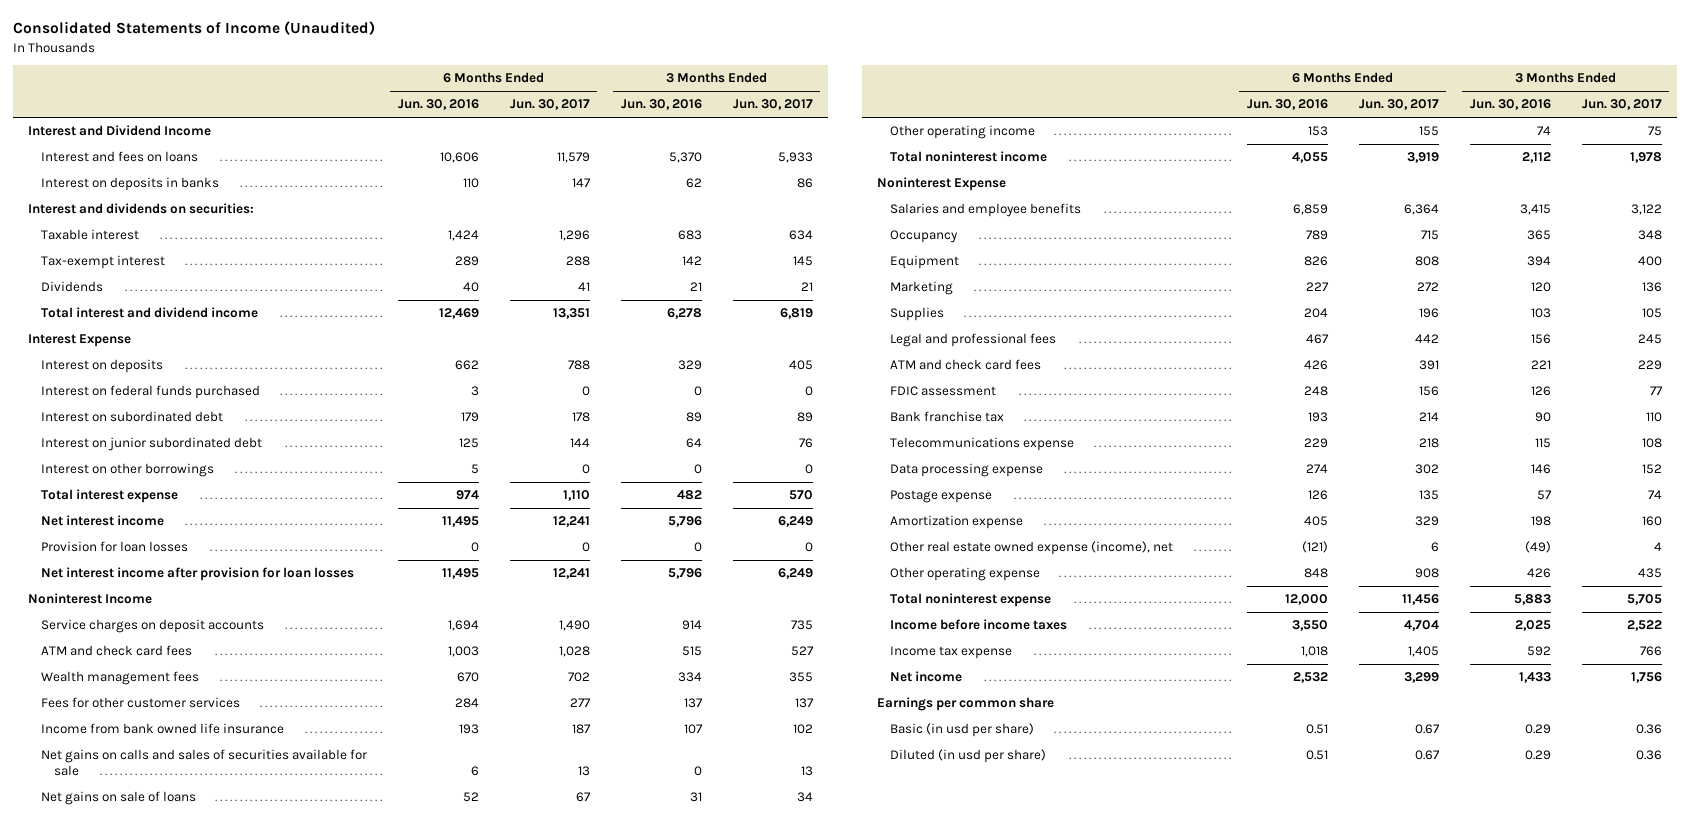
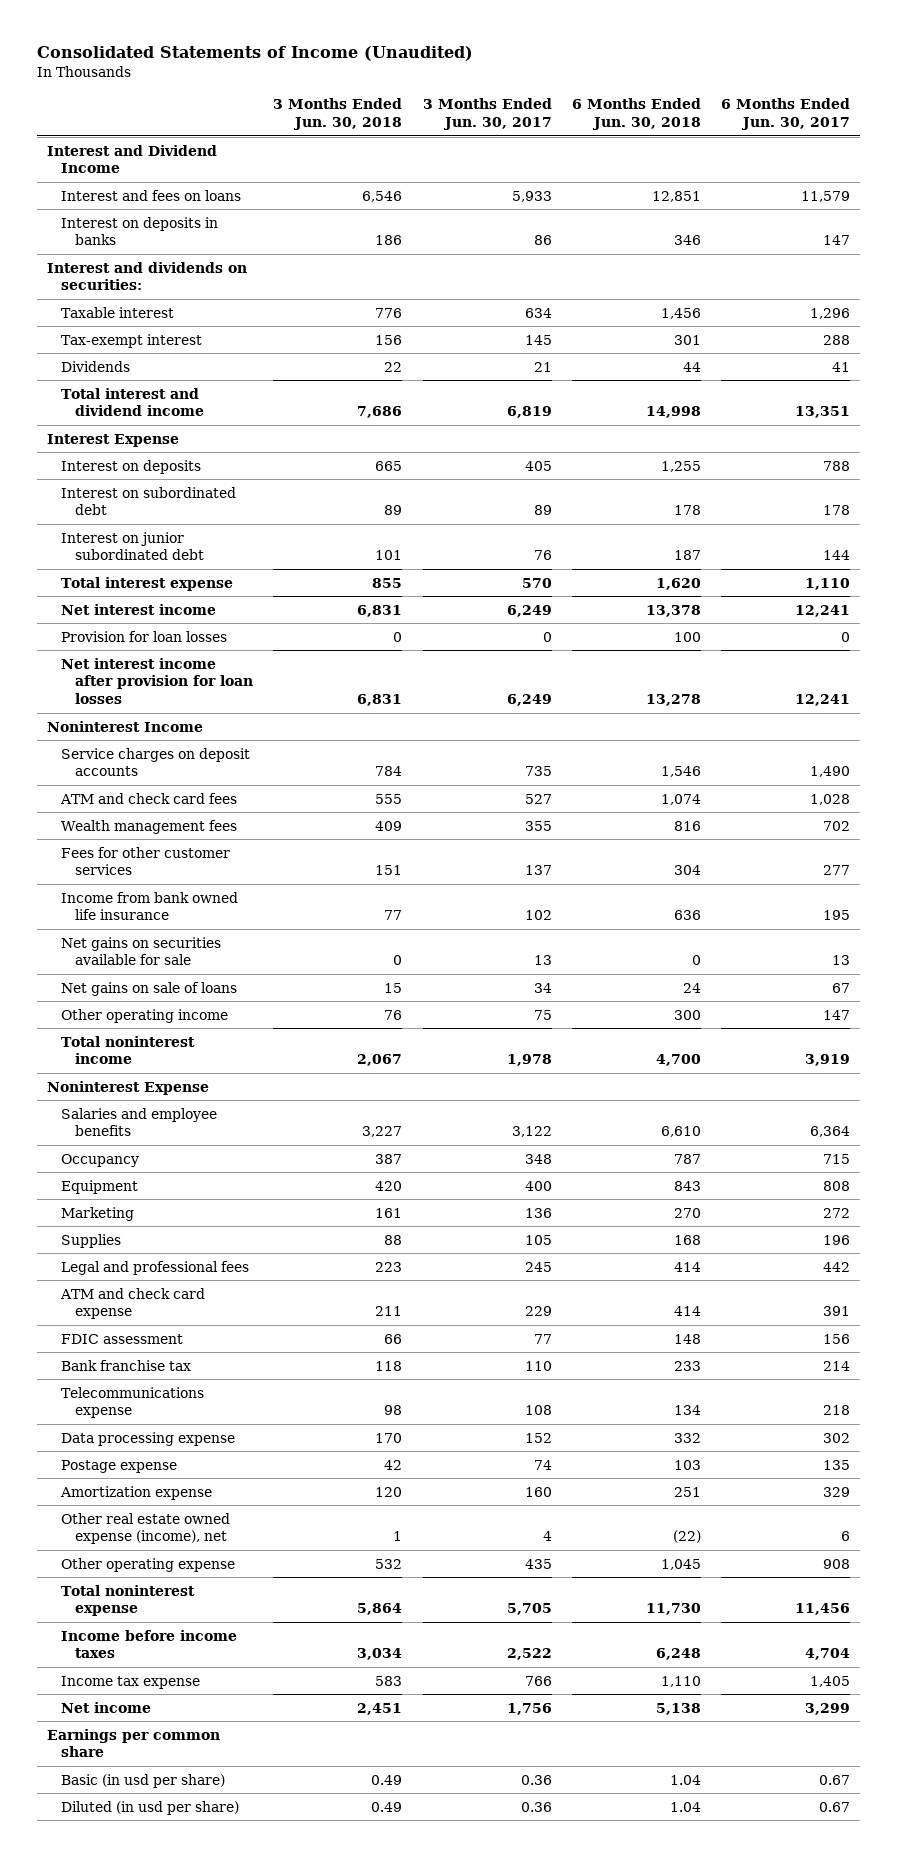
- | 6 Months Ended Jun. 30, 2016 | 6 Months Ended Jun. 30, 2017 | 3 Months Ended Jun. 30, 2016 | 3 Months Ended Jun. 30, 2017
+ | 3 Months Ended Jun. 30, 2018 | 3 Months Ended Jun. 30, 2017 | 6 Months Ended Jun. 30, 2018 | 6 Months Ended Jun. 30, 2017
- Interest on federal funds purchased | 3 | 0 | 0 | 0
- Interest on other borrowings | 5 | 0 | 0 | 0
- Income from bank owned life insurance | 193 | 187 | 107 | 102
- Net gains on calls and sales of securities available for sale | 6 | 13 | 0 | 13
+ Income from bank owned life insurance | 77 | 102 | 636 | 195
+ Net gains on securities available for sale | 0 | 13 | 0 | 13
- Other operating income | 153 | 155 | 74 | 75
+ Other operating income | 76 | 75 | 300 | 147
- ATM and check card fees | 426 | 391 | 221 | 229
+ ATM and check card expense | 211 | 229 | 414 | 391

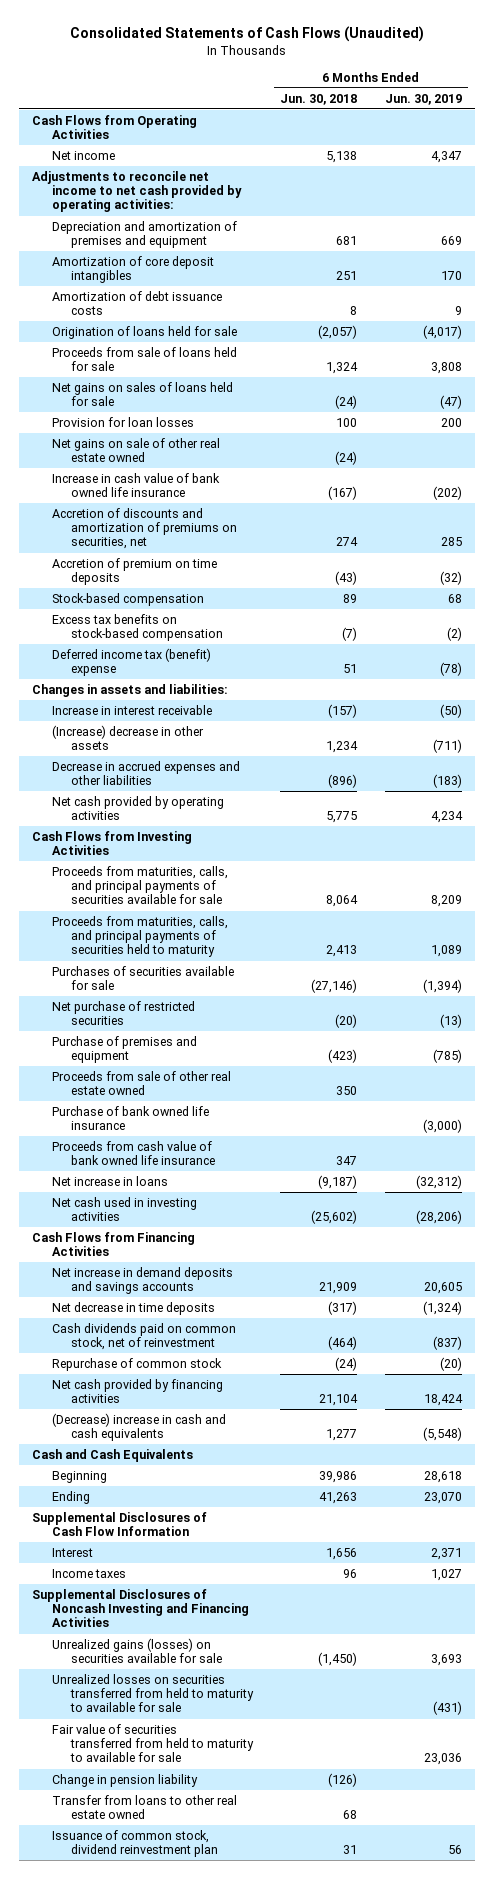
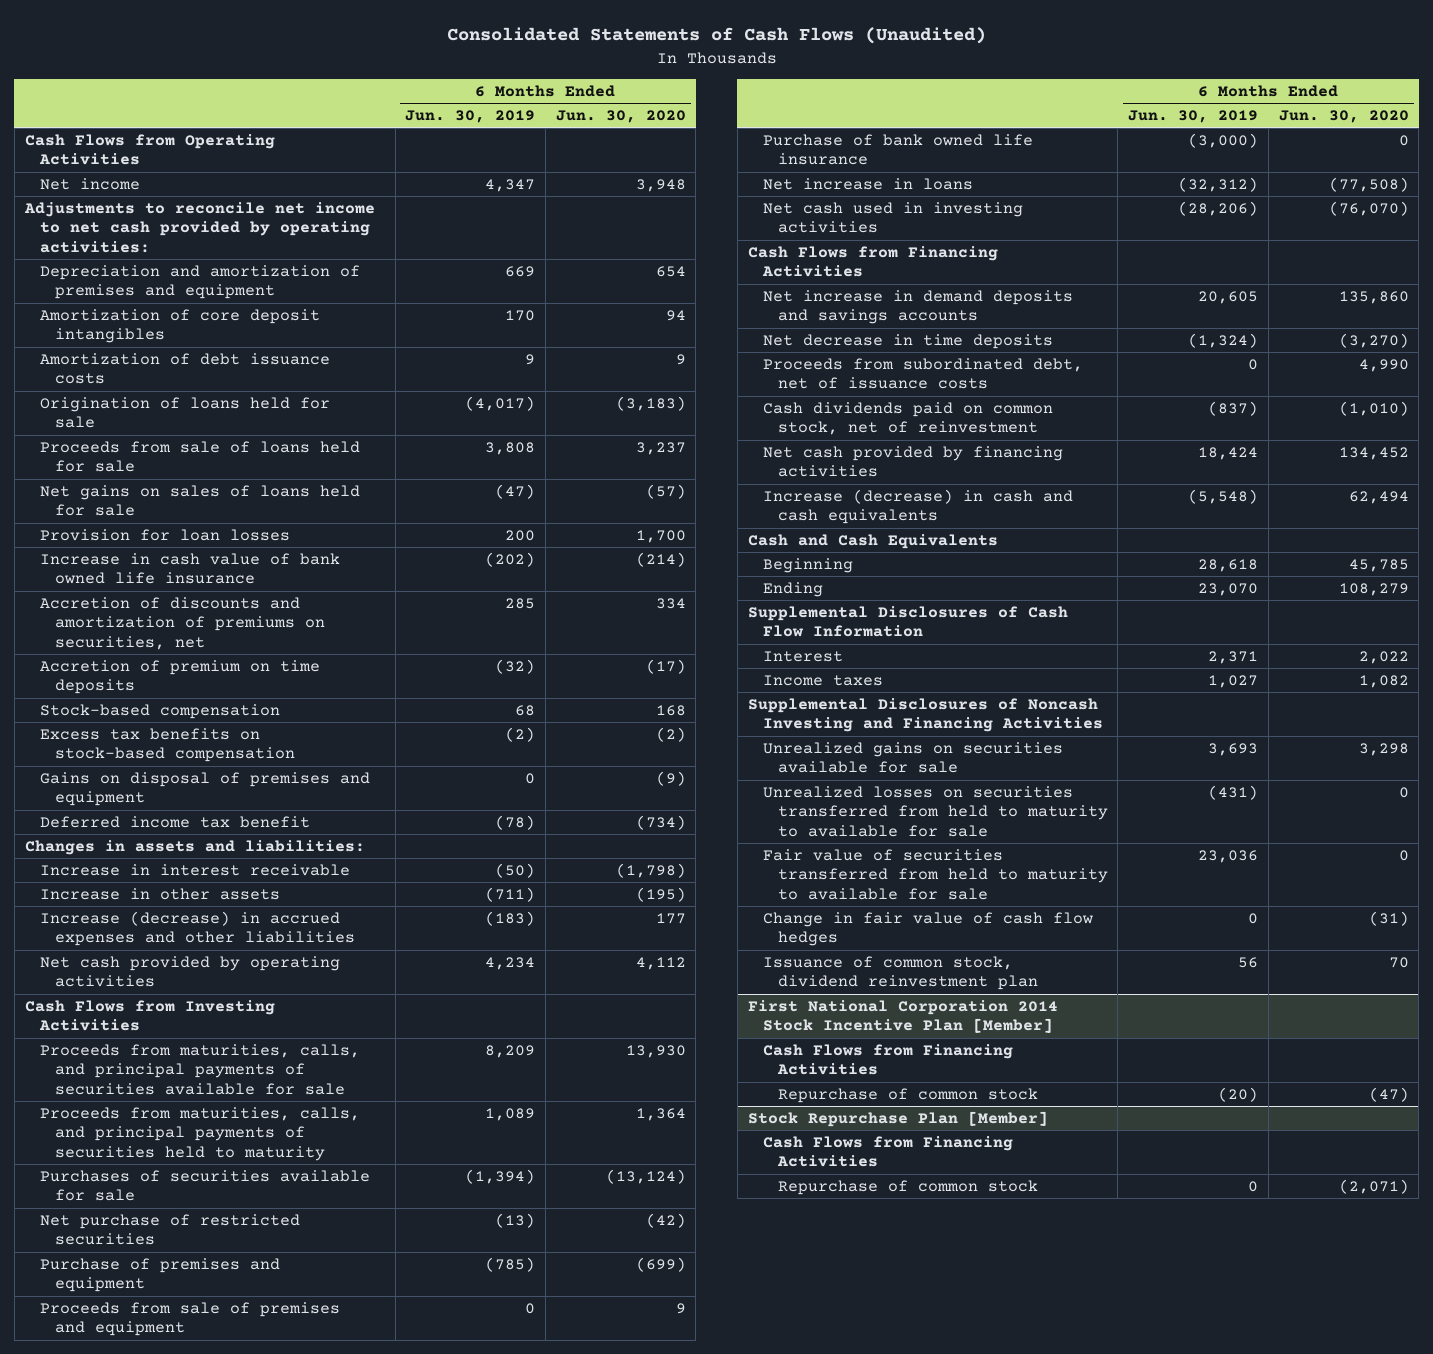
- | 6 Months Ended Jun. 30, 2018 | 6 Months Ended Jun. 30, 2019
+ | 6 Months Ended Jun. 30, 2019 | 6 Months Ended Jun. 30, 2020
- Net gains on sale of other real estate owned | (24) |
- Deferred income tax (benefit) expense | 51 | (78)
+ Gains on disposal of premises and equipment | 0 | (9)
+ Deferred income tax benefit | (78) | (734)
- (Increase) decrease in other assets | 1,234 | (711)
- Decrease in accrued expenses and other liabilities | (896) | (183)
+ Increase in other assets | (711) | (195)
+ Increase (decrease) in accrued expenses and other liabilities | (183) | 177
- Proceeds from sale of other real estate owned | 350 |
+ Proceeds from sale of premises and equipment | 0 | 9
- Proceeds from cash value of bank owned life insurance | 347 |
+ Proceeds from subordinated debt, net of issuance costs | 0 | 4,990
- Repurchase of common stock | (24) | (20)
- (Decrease) increase in cash and cash equivalents | 1,277 | (5,548)
+ Increase (decrease) in cash and cash equivalents | (5,548) | 62,494
- Unrealized gains (losses) on securities available for sale | (1,450) | 3,693
+ Unrealized gains on securities available for sale | 3,693 | 3,298
- Change in pension liability | (126) |
- Transfer from loans to other real estate owned | 68 |
+ Change in fair value of cash flow hedges | 0 | (31)
+ First National Corporation 2014 Stock Incentive Plan [Member]
+ Cash Flows from Financing Activities
+ Repurchase of common stock | (20) | (47)
+ Stock Repurchase Plan [Member]
+ Cash Flows from Financing Activities
+ Repurchase of common stock | 0 | (2,071)

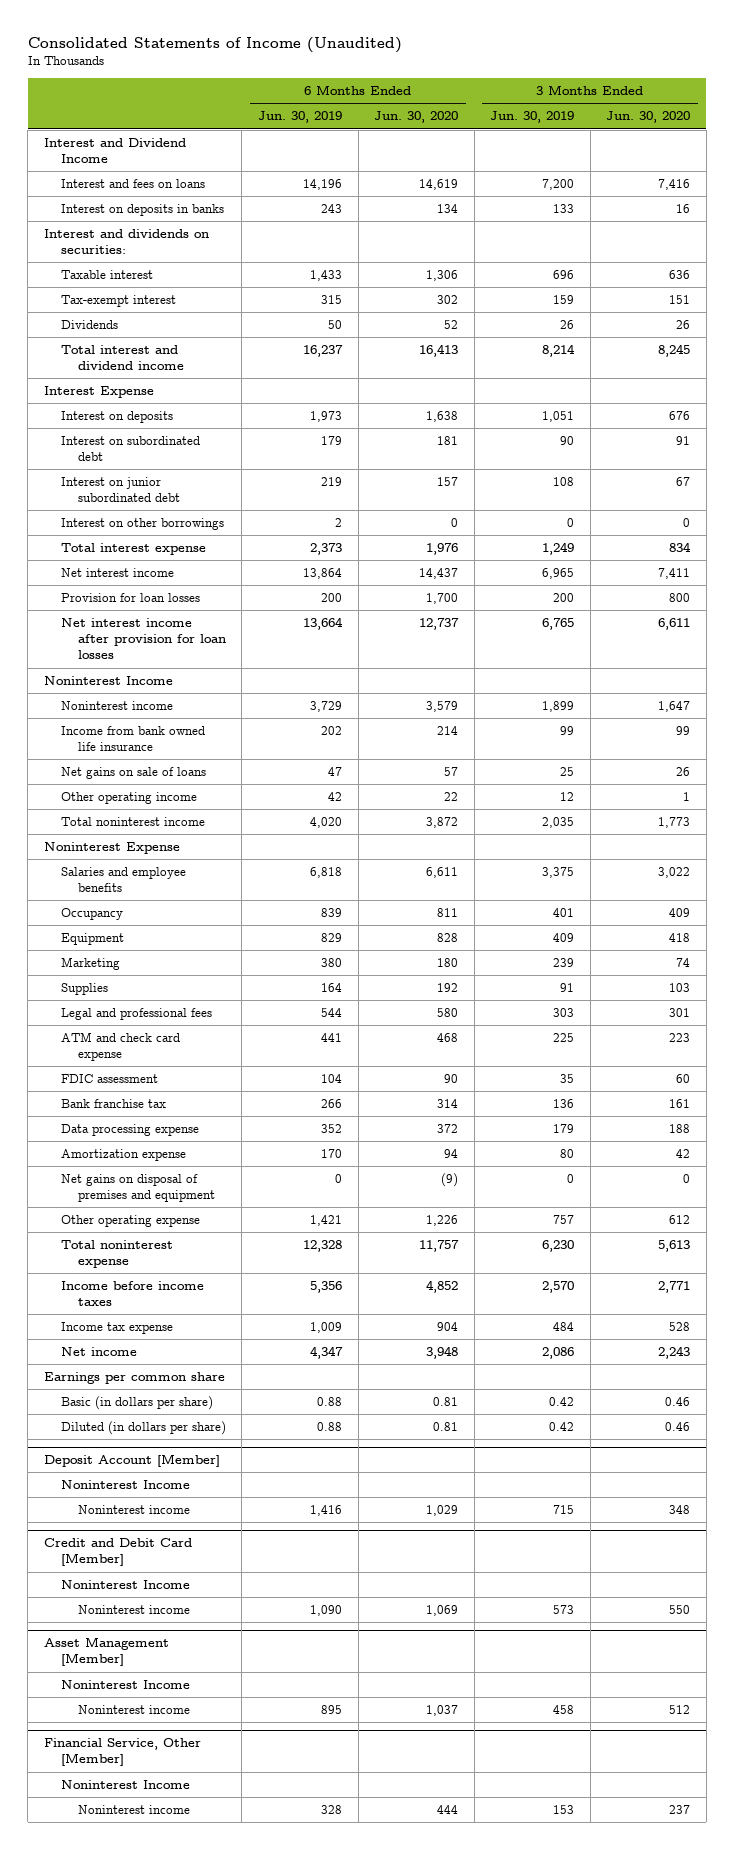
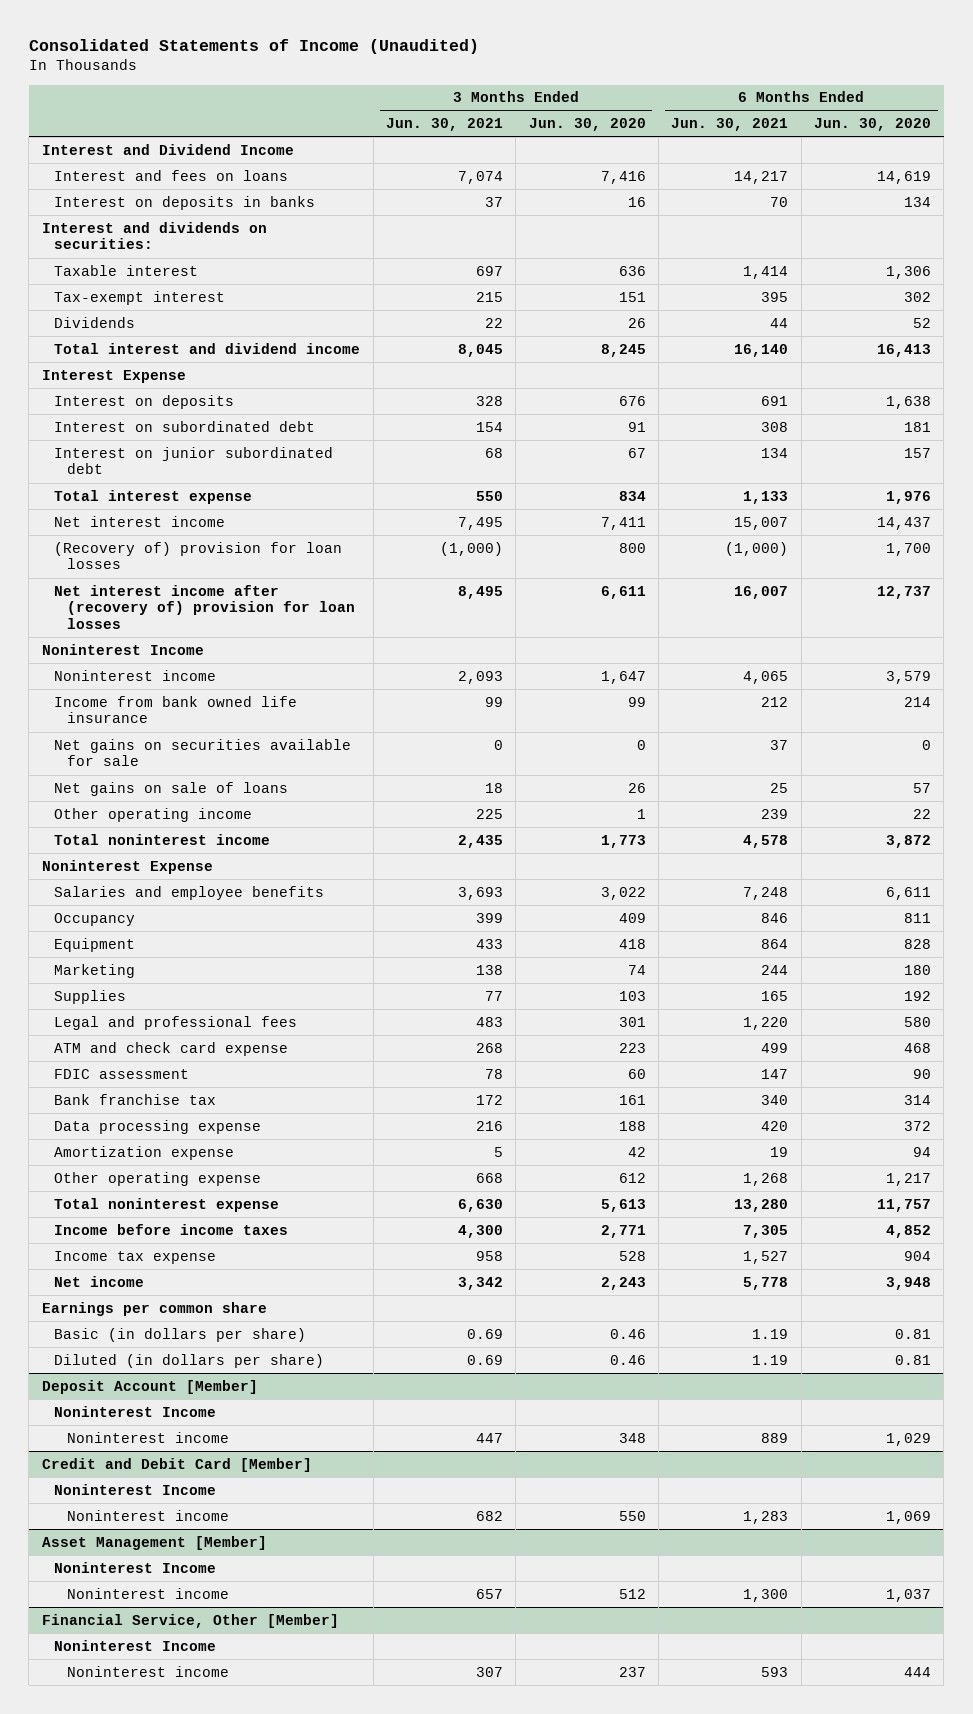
- | 6 Months Ended Jun. 30, 2019 | 6 Months Ended Jun. 30, 2020 | 3 Months Ended Jun. 30, 2019 | 3 Months Ended Jun. 30, 2020
+ | 3 Months Ended Jun. 30, 2021 | 3 Months Ended Jun. 30, 2020 | 6 Months Ended Jun. 30, 2021 | 6 Months Ended Jun. 30, 2020
- Interest on other borrowings | 2 | 0 | 0 | 0
- Provision for loan losses | 200 | 1,700 | 200 | 800
- Net interest income after provision for loan losses | 13,664 | 12,737 | 6,765 | 6,611
+ (Recovery of) provision for loan losses | (1,000) | 800 | (1,000) | 1,700
+ Net interest income after (recovery of) provision for loan losses | 8,495 | 6,611 | 16,007 | 12,737
+ Net gains on securities available for sale | 0 | 0 | 37 | 0
- Net gains on disposal of premises and equipment | 0 | (9) | 0 | 0
- Other operating expense | 1,421 | 1,226 | 757 | 612
+ Other operating expense | 668 | 612 | 1,268 | 1,217

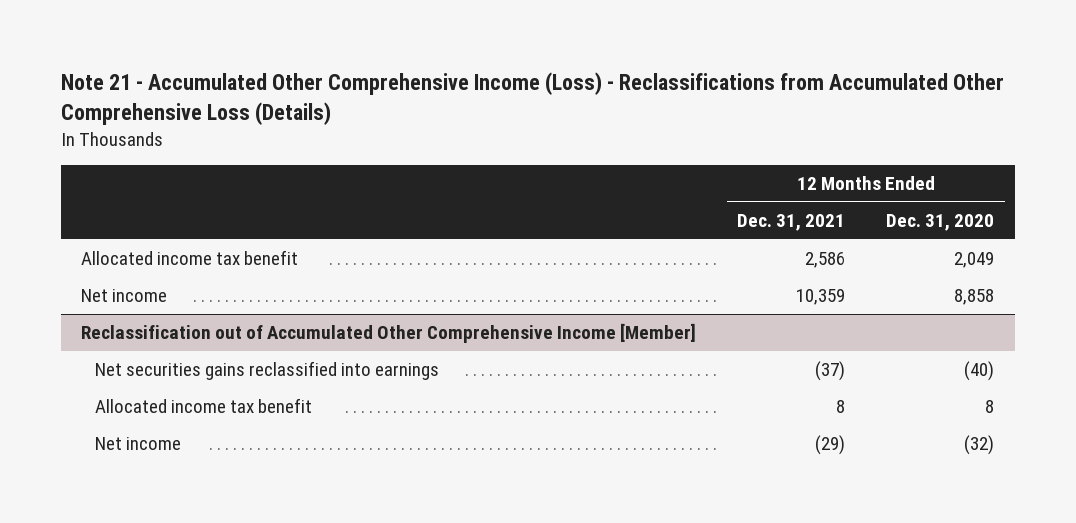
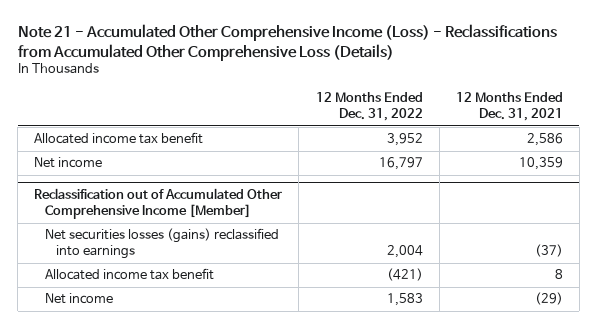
- | 12 Months Ended Dec. 31, 2021 | 12 Months Ended Dec. 31, 2020
+ | 12 Months Ended Dec. 31, 2022 | 12 Months Ended Dec. 31, 2021
@ Reclassification out of Accumulated Other Comprehensive Income [Member]
- Net securities gains reclassified into earnings | (37) | (40)
+ Net securities losses (gains) reclassified into earnings | 2,004 | (37)

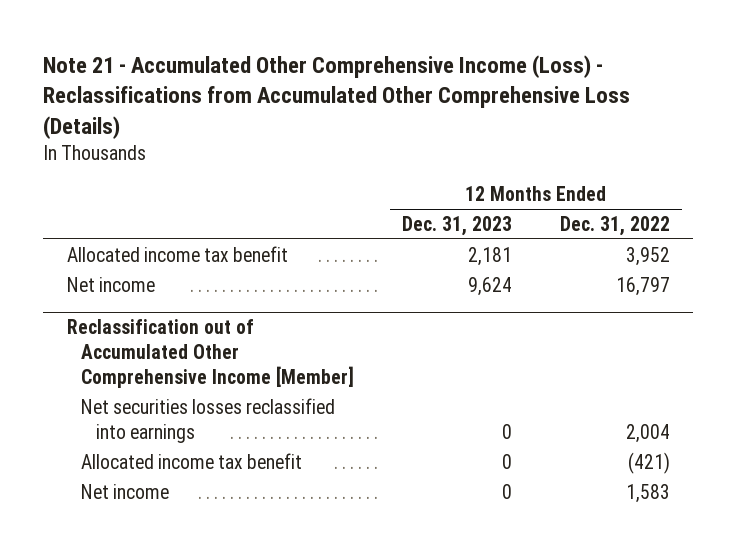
- | 12 Months Ended Dec. 31, 2022 | 12 Months Ended Dec. 31, 2021
+ | 12 Months Ended Dec. 31, 2023 | 12 Months Ended Dec. 31, 2022
@ Reclassification out of Accumulated Other Comprehensive Income [Member]
- Net securities losses (gains) reclassified into earnings | 2,004 | (37)
+ Net securities losses reclassified into earnings | 0 | 2,004

